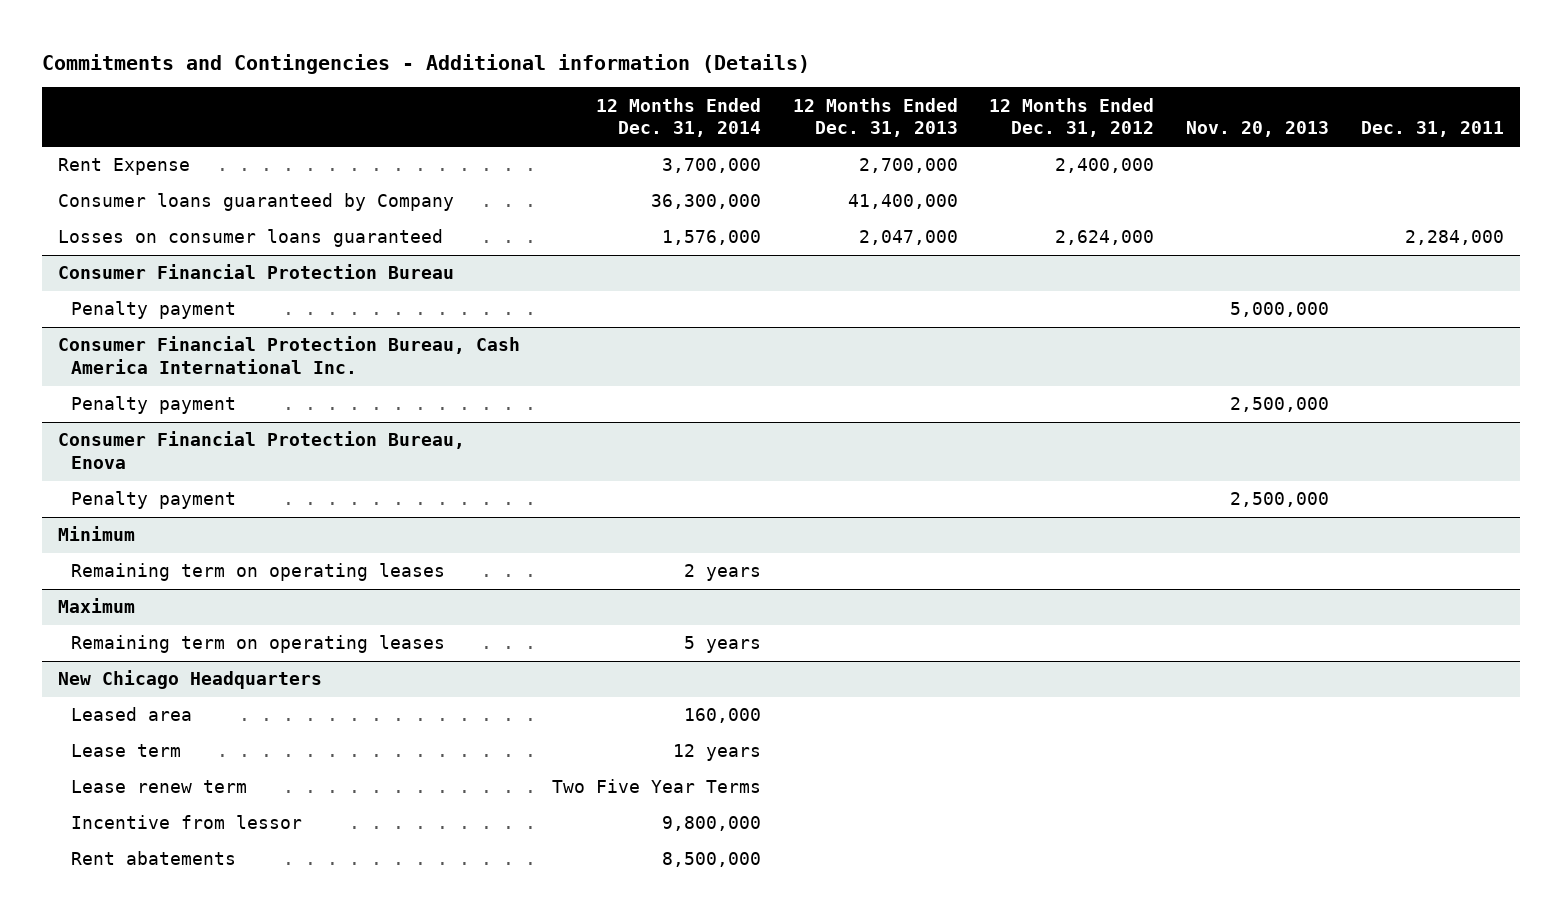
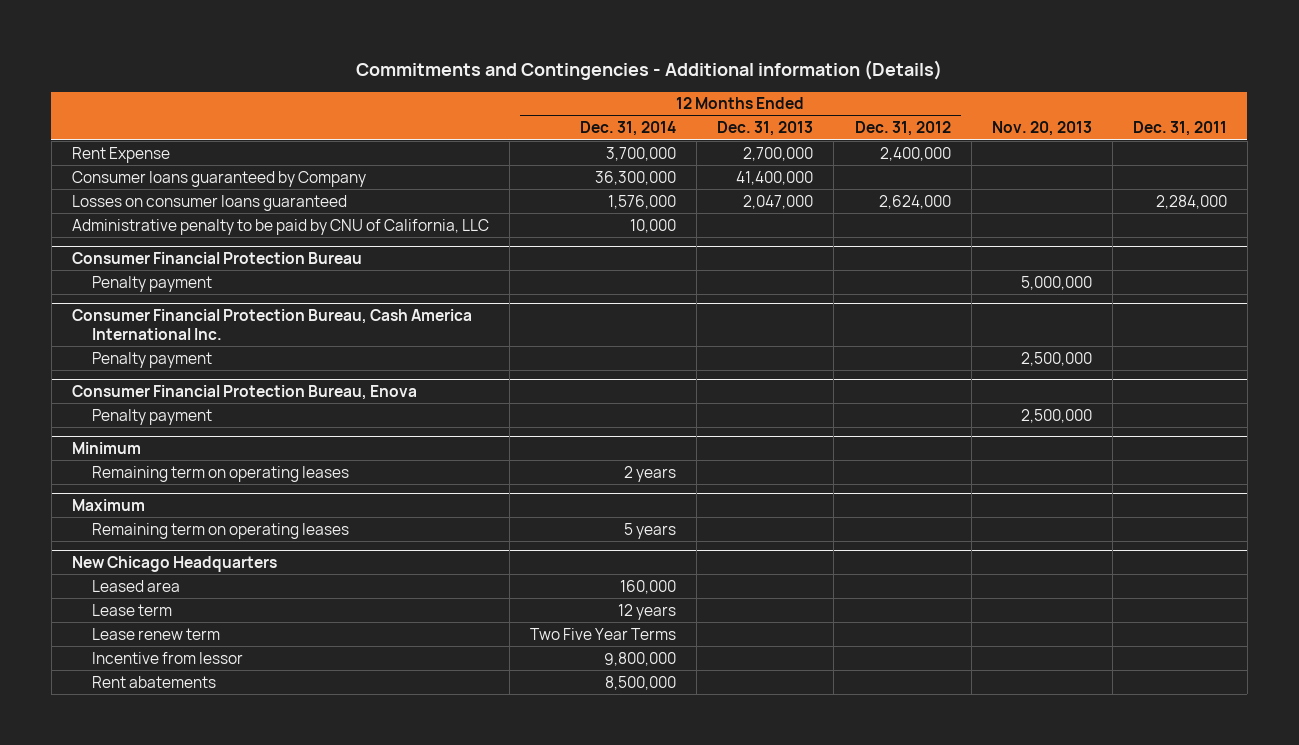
+ Administrative penalty to be paid by CNU of California, LLC | 10,000 | | | |

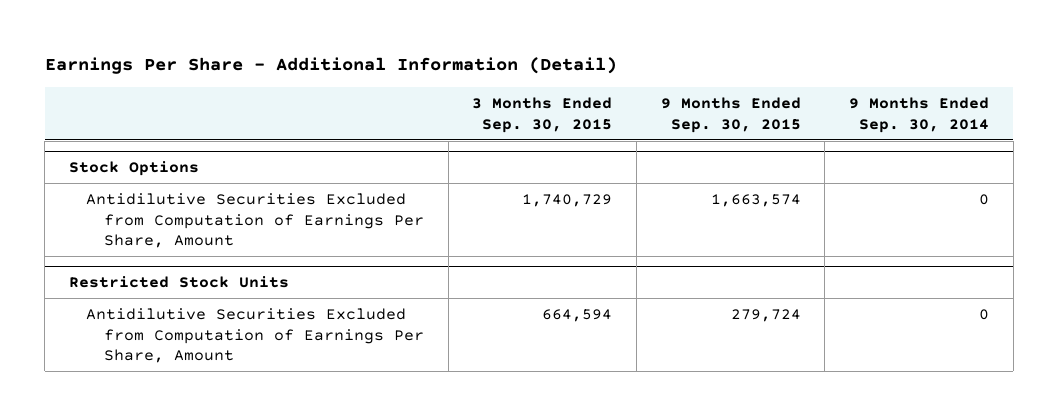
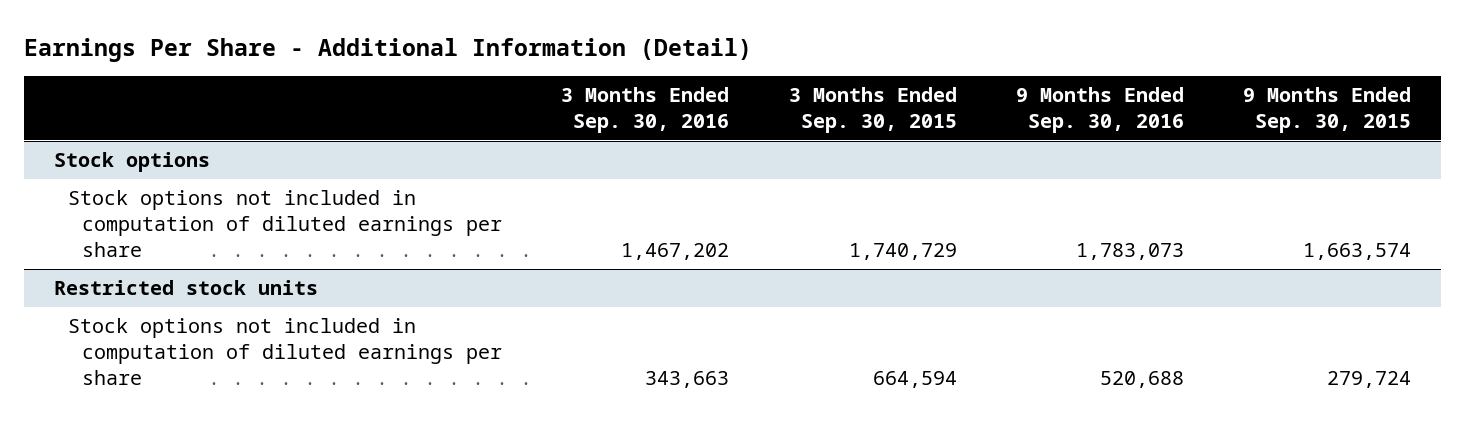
- | 3 Months Ended Sep. 30, 2015 | 9 Months Ended Sep. 30, 2015 | 9 Months Ended Sep. 30, 2014
+ | 3 Months Ended Sep. 30, 2016 | 3 Months Ended Sep. 30, 2015 | 9 Months Ended Sep. 30, 2016 | 9 Months Ended Sep. 30, 2015
- Stock Options
- Antidilutive Securities Excluded from Computation of Earnings Per Share, Amount | 1,740,729 | 1,663,574 | 0
- Restricted Stock Units
- Antidilutive Securities Excluded from Computation of Earnings Per Share, Amount | 664,594 | 279,724 | 0
+ Stock options
+ Stock options not included in computation of diluted earnings per share | 1,467,202 | 1,740,729 | 1,783,073 | 1,663,574
+ Restricted stock units
+ Stock options not included in computation of diluted earnings per share | 343,663 | 664,594 | 520,688 | 279,724

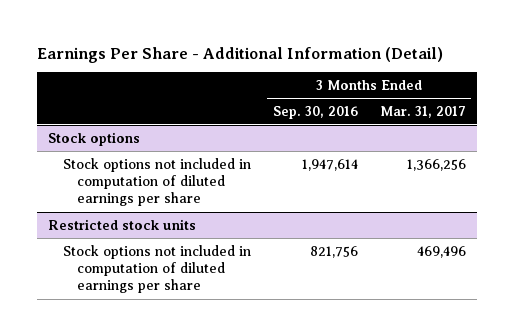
- | 3 Months Ended Sep. 30, 2016 | 3 Months Ended Sep. 30, 2015 | 9 Months Ended Sep. 30, 2016 | 9 Months Ended Sep. 30, 2015
+ | 3 Months Ended Sep. 30, 2016 | 3 Months Ended Mar. 31, 2017
@ Stock options
- Stock options not included in computation of diluted earnings per share | 1,467,202 | 1,740,729 | 1,783,073 | 1,663,574
+ Stock options not included in computation of diluted earnings per share | 1,947,614 | 1,366,256
@ Restricted stock units
- Stock options not included in computation of diluted earnings per share | 343,663 | 664,594 | 520,688 | 279,724
+ Stock options not included in computation of diluted earnings per share | 821,756 | 469,496

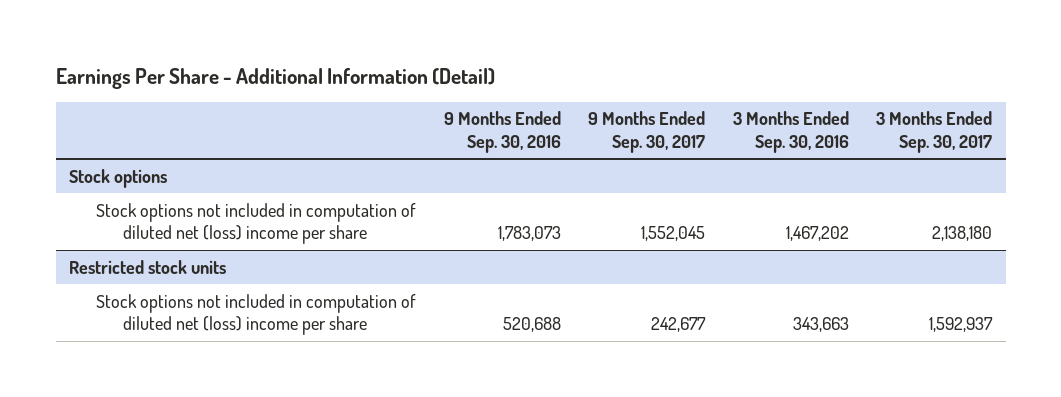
- | 3 Months Ended Sep. 30, 2016 | 3 Months Ended Mar. 31, 2017
+ | 9 Months Ended Sep. 30, 2016 | 9 Months Ended Sep. 30, 2017 | 3 Months Ended Sep. 30, 2016 | 3 Months Ended Sep. 30, 2017
@ Stock options
- Stock options not included in computation of diluted earnings per share | 1,947,614 | 1,366,256
+ Stock options not included in computation of diluted net (loss) income per share | 1,783,073 | 1,552,045 | 1,467,202 | 2,138,180
@ Restricted stock units
- Stock options not included in computation of diluted earnings per share | 821,756 | 469,496
+ Stock options not included in computation of diluted net (loss) income per share | 520,688 | 242,677 | 343,663 | 1,592,937

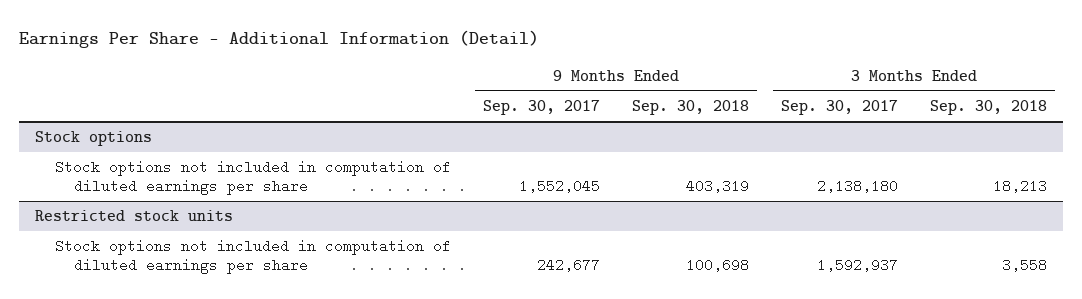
- | 9 Months Ended Sep. 30, 2016 | 9 Months Ended Sep. 30, 2017 | 3 Months Ended Sep. 30, 2016 | 3 Months Ended Sep. 30, 2017
+ | 9 Months Ended Sep. 30, 2017 | 9 Months Ended Sep. 30, 2018 | 3 Months Ended Sep. 30, 2017 | 3 Months Ended Sep. 30, 2018
@ Stock options
- Stock options not included in computation of diluted net (loss) income per share | 1,783,073 | 1,552,045 | 1,467,202 | 2,138,180
+ Stock options not included in computation of diluted earnings per share | 1,552,045 | 403,319 | 2,138,180 | 18,213
@ Restricted stock units
- Stock options not included in computation of diluted net (loss) income per share | 520,688 | 242,677 | 343,663 | 1,592,937
+ Stock options not included in computation of diluted earnings per share | 242,677 | 100,698 | 1,592,937 | 3,558

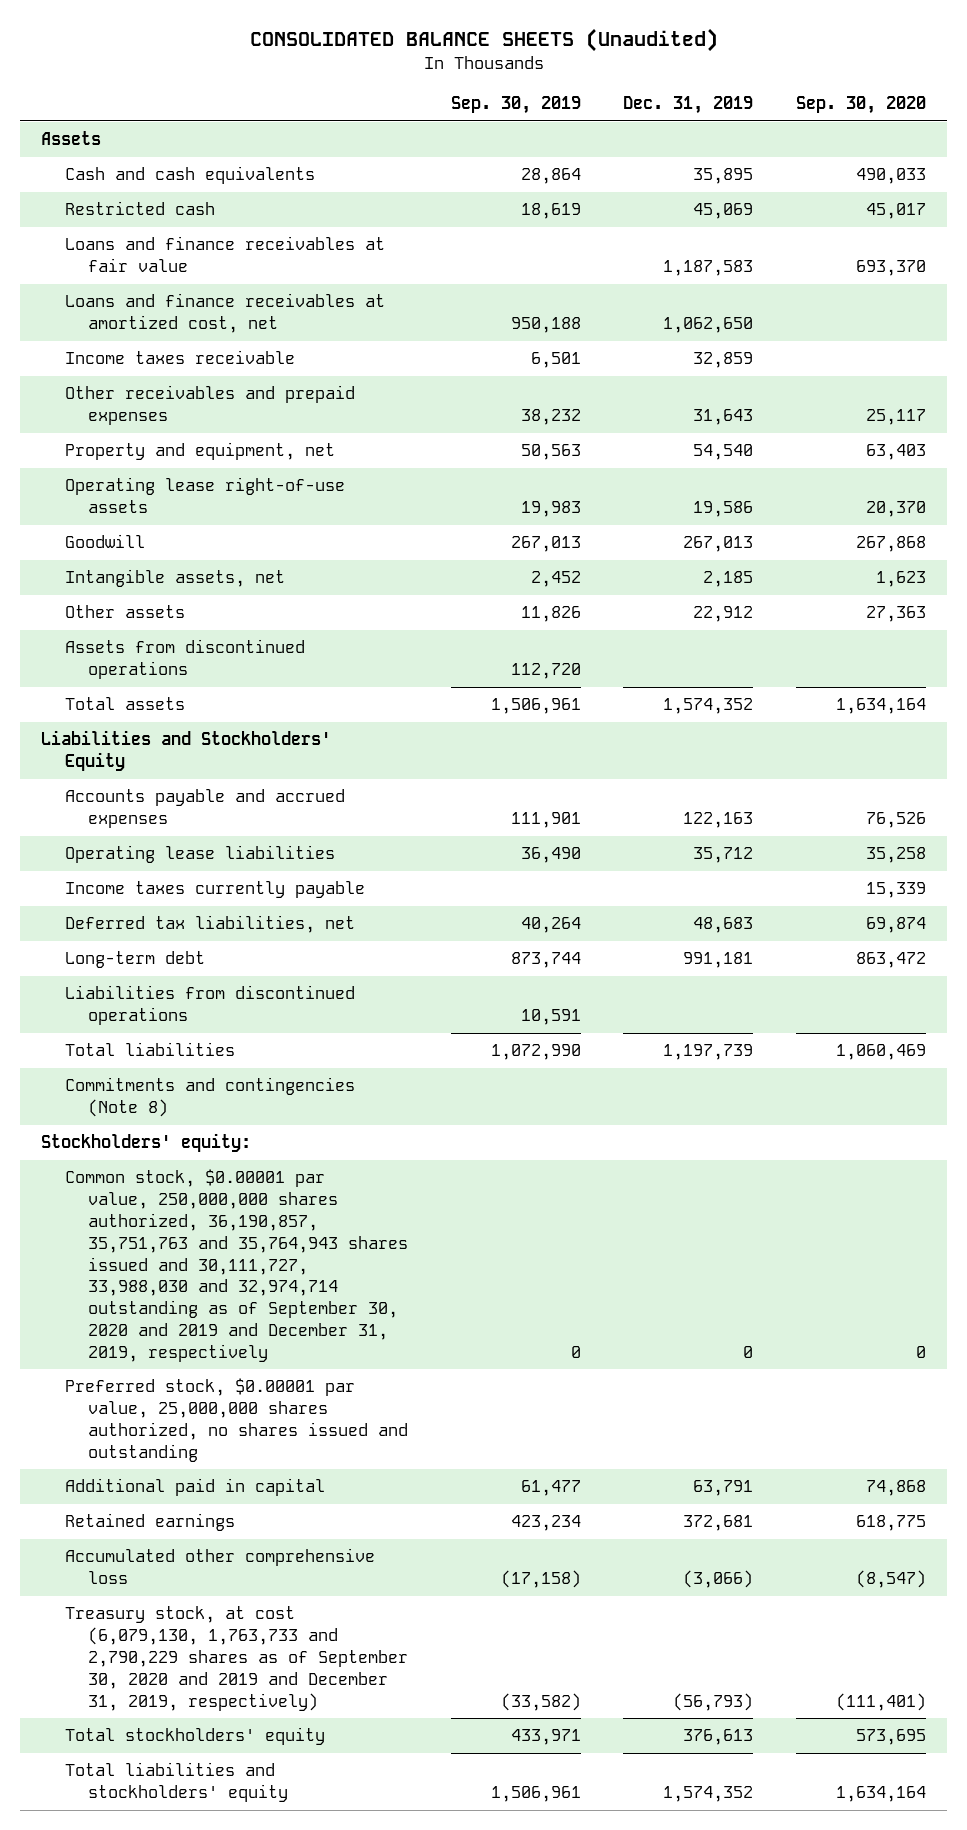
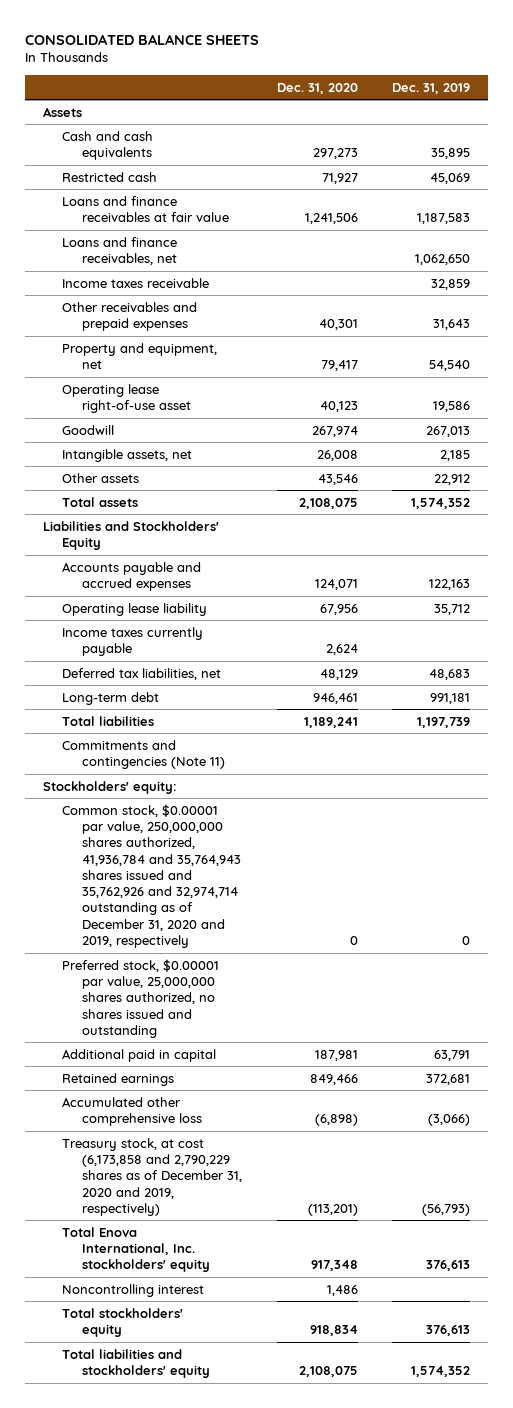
- CONSOLIDATED BALANCE SHEETS (Unaudited)
+ CONSOLIDATED BALANCE SHEETS
- | Sep. 30, 2019 | Dec. 31, 2019 | Sep. 30, 2020
+ | Dec. 31, 2020 | Dec. 31, 2019
- Loans and finance receivables at amortized cost, net | 950,188 | 1,062,650 |
+ Loans and finance receivables, net | | 1,062,650
- Operating lease right-of-use assets | 19,983 | 19,586 | 20,370
+ Operating lease right-of-use asset | 40,123 | 19,586
- Assets from discontinued operations | 112,720 | |
- Operating lease liabilities | 36,490 | 35,712 | 35,258
+ Operating lease liability | 67,956 | 35,712
- Liabilities from discontinued operations | 10,591 | |
- Commitments and contingencies (Note 8)
+ Commitments and contingencies (Note 11)
- Common stock, $0.00001 par value, 250,000,000 shares authorized, 36,190,857, 35,751,763 and 35,764,943 shares issued and 30,111,727, 33,988,030 and 32,974,714 outstanding as of September 30, 2020 and 2019 and December 31, 2019, respectively | 0 | 0 | 0
+ Common stock, $0.00001 par value, 250,000,000 shares authorized, 41,936,784 and 35,764,943 shares issued and 35,762,926 and 32,974,714 outstanding as of December 31, 2020 and 2019, respectively | 0 | 0
- Treasury stock, at cost (6,079,130, 1,763,733 and 2,790,229 shares as of September 30, 2020 and 2019 and December 31, 2019, respectively) | (33,582) | (56,793) | (111,401)
+ Treasury stock, at cost (6,173,858 and 2,790,229 shares as of December 31, 2020 and 2019, respectively) | (113,201) | (56,793)
+ Total Enova International, Inc. stockholders' equity | 917,348 | 376,613
+ Noncontrolling interest | 1,486 |

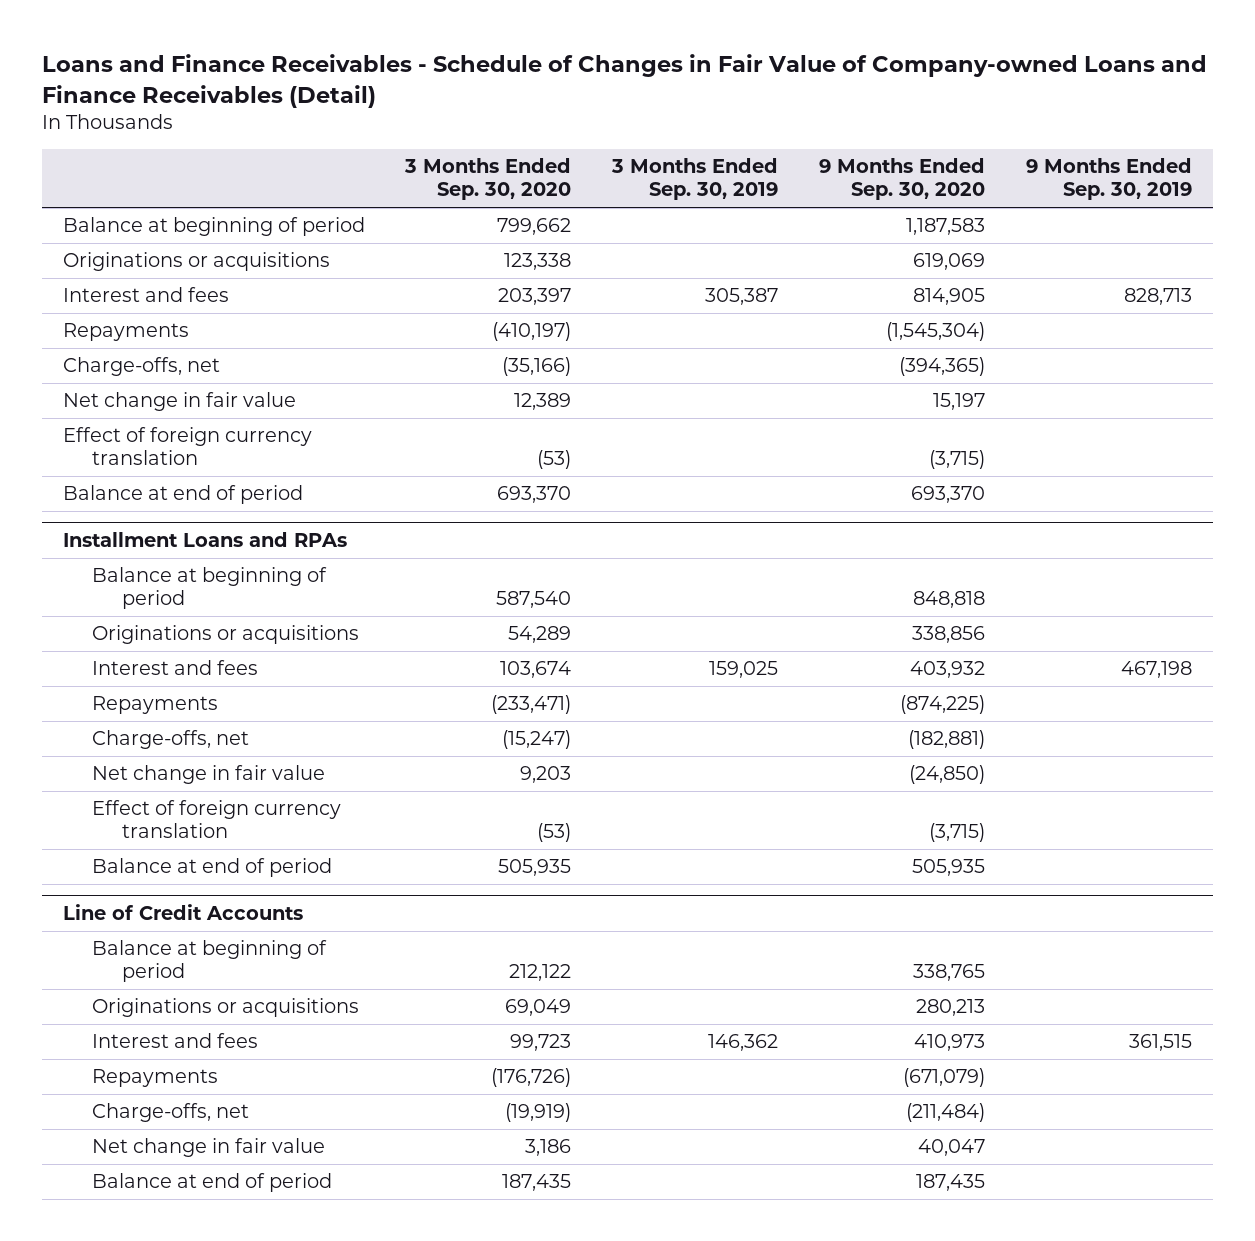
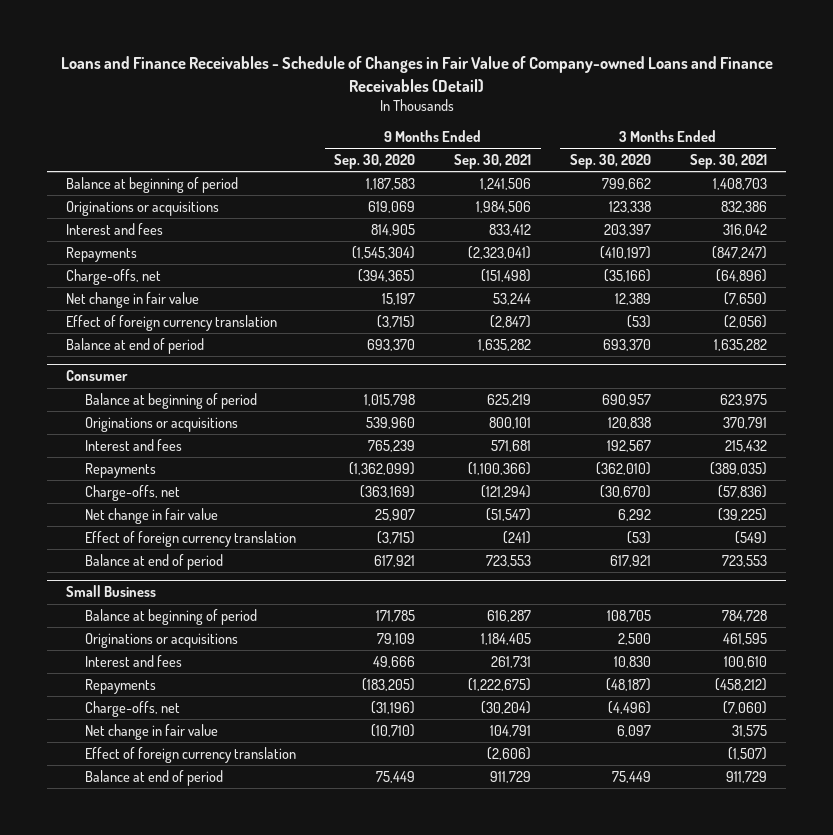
- | 3 Months Ended Sep. 30, 2020 | 3 Months Ended Sep. 30, 2019 | 9 Months Ended Sep. 30, 2020 | 9 Months Ended Sep. 30, 2019
+ | 9 Months Ended Sep. 30, 2020 | 9 Months Ended Sep. 30, 2021 | 3 Months Ended Sep. 30, 2020 | 3 Months Ended Sep. 30, 2021
- Installment Loans and RPAs
- Balance at beginning of period | 587,540 | | 848,818 |
- Originations or acquisitions | 54,289 | | 338,856 |
- Interest and fees | 103,674 | 159,025 | 403,932 | 467,198
- Repayments | (233,471) | | (874,225) |
- Charge-offs, net | (15,247) | | (182,881) |
- Net change in fair value | 9,203 | | (24,850) |
+ Consumer
+ Balance at beginning of period | 1,015,798 | 625,219 | 690,957 | 623,975
+ Originations or acquisitions | 539,960 | 800,101 | 120,838 | 370,791
+ Interest and fees | 765,239 | 571,681 | 192,567 | 215,432
+ Repayments | (1,362,099) | (1,100,366) | (362,010) | (389,035)
+ Charge-offs, net | (363,169) | (121,294) | (30,670) | (57,836)
+ Net change in fair value | 25,907 | (51,547) | 6,292 | (39,225)
- Balance at end of period | 505,935 | | 505,935 |
- Line of Credit Accounts
- Balance at beginning of period | 212,122 | | 338,765 |
- Originations or acquisitions | 69,049 | | 280,213 |
- Interest and fees | 99,723 | 146,362 | 410,973 | 361,515
- Repayments | (176,726) | | (671,079) |
- Charge-offs, net | (19,919) | | (211,484) |
- Net change in fair value | 3,186 | | 40,047 |
- Balance at end of period | 187,435 | | 187,435 |
+ Balance at end of period | 617,921 | 723,553 | 617,921 | 723,553
+ Small Business
+ Balance at beginning of period | 171,785 | 616,287 | 108,705 | 784,728
+ Originations or acquisitions | 79,109 | 1,184,405 | 2,500 | 461,595
+ Interest and fees | 49,666 | 261,731 | 10,830 | 100,610
+ Repayments | (183,205) | (1,222,675) | (48,187) | (458,212)
+ Charge-offs, net | (31,196) | (30,204) | (4,496) | (7,060)
+ Net change in fair value | (10,710) | 104,791 | 6,097 | 31,575
+ Effect of foreign currency translation | | (2,606) | | (1,507)
+ Balance at end of period | 75,449 | 911,729 | 75,449 | 911,729

